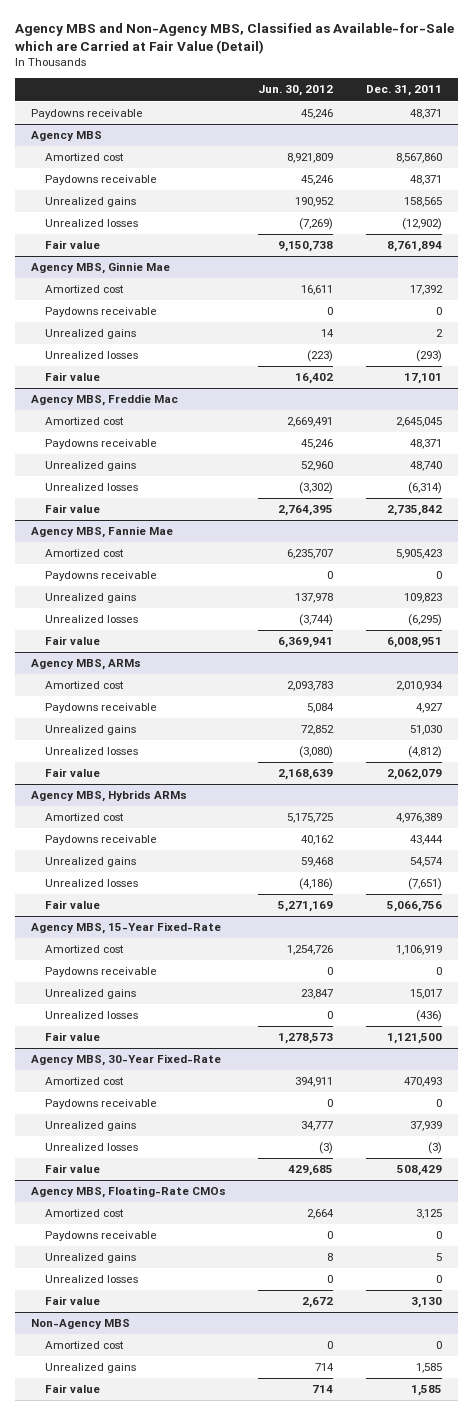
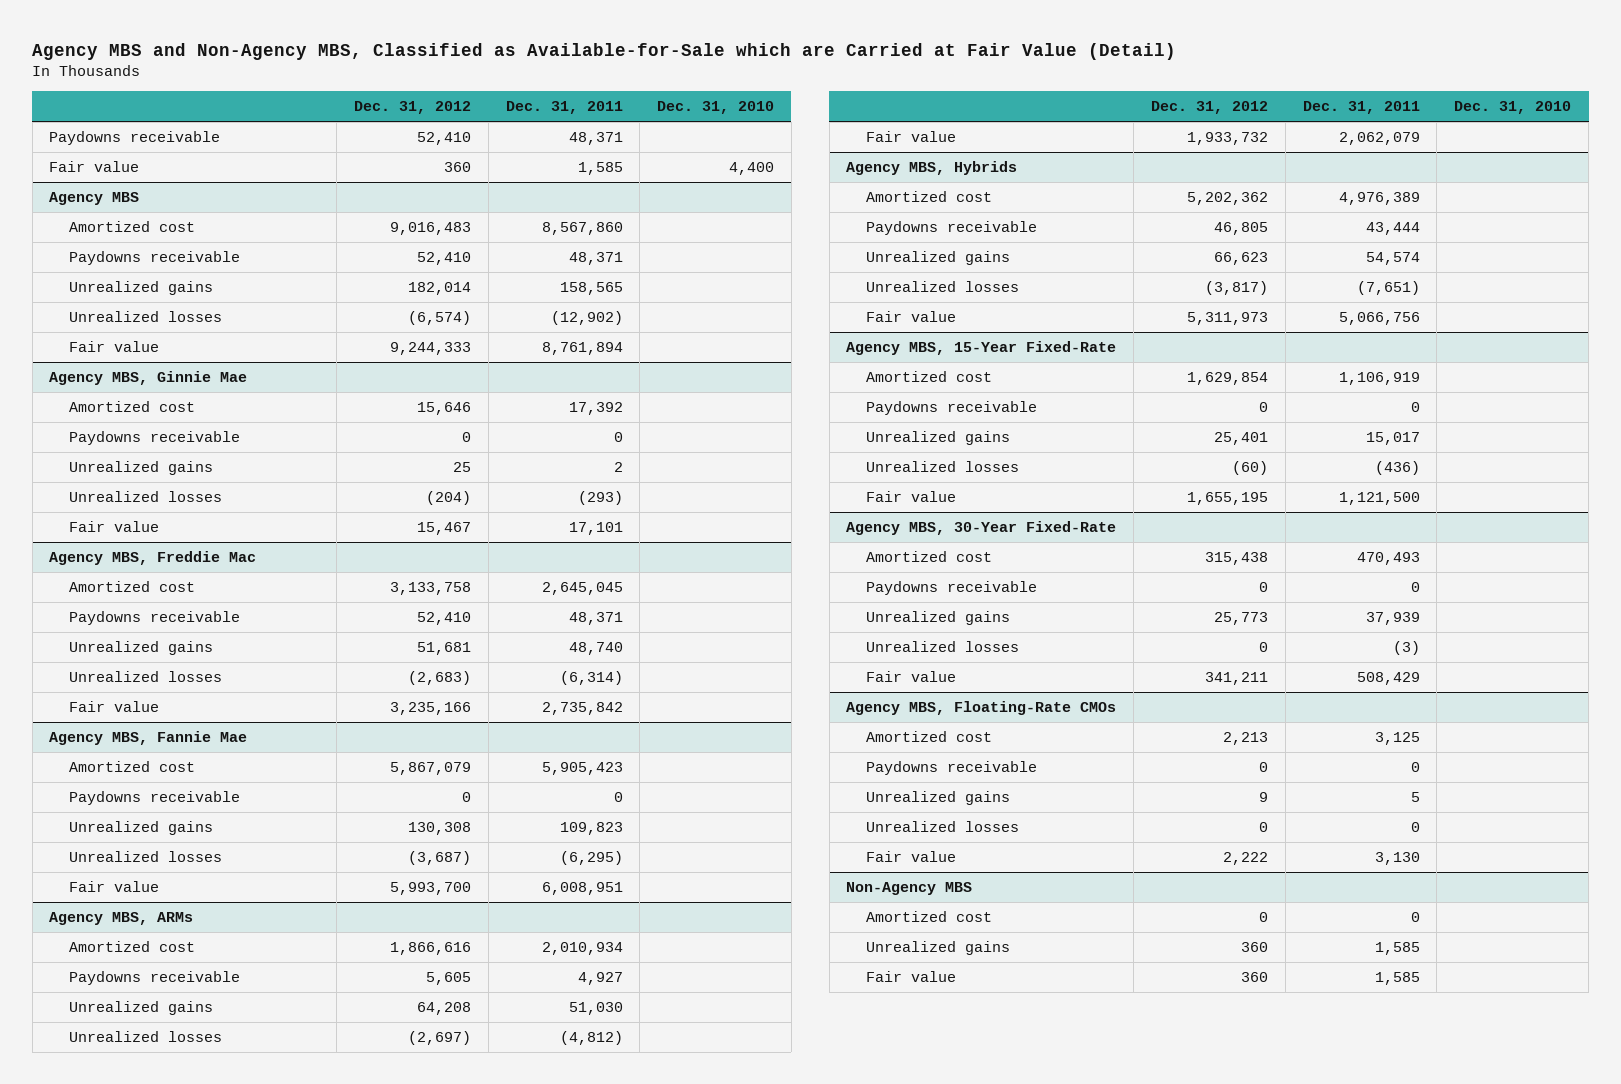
- | Jun. 30, 2012 | Dec. 31, 2011
+ | Dec. 31, 2012 | Dec. 31, 2011 | Dec. 31, 2010
+ Fair value | 360 | 1,585 | 4,400
- Agency MBS, Hybrids ARMs
+ Agency MBS, Hybrids

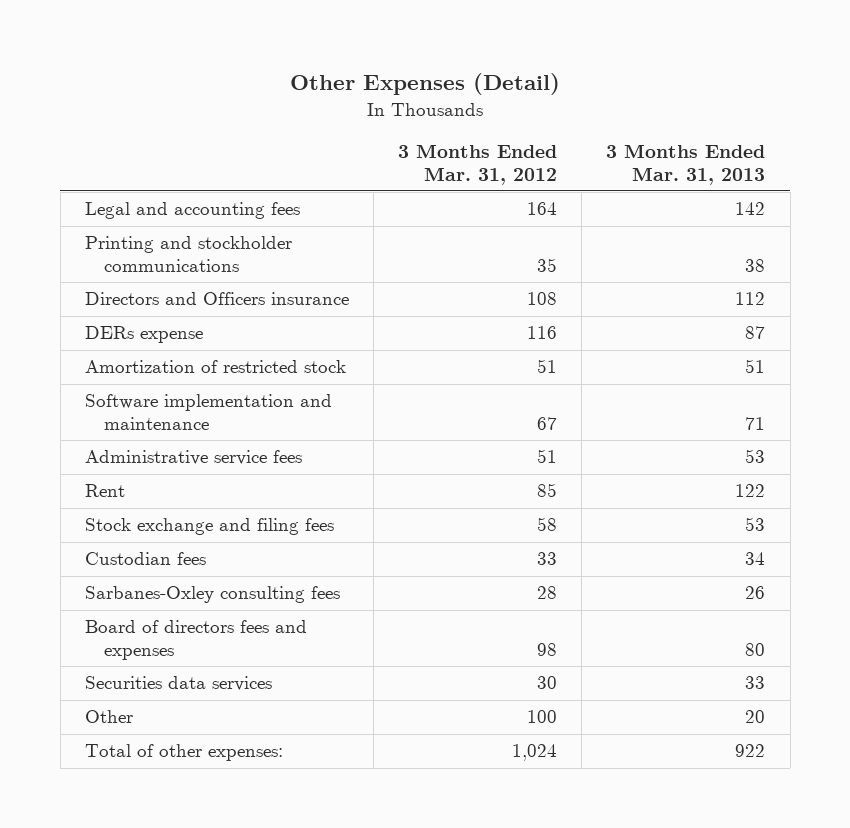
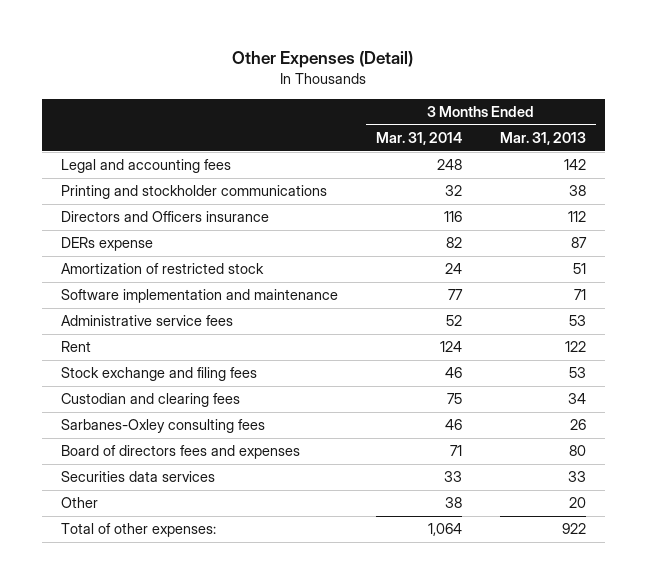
- | 3 Months Ended Mar. 31, 2012 | 3 Months Ended Mar. 31, 2013
+ | 3 Months Ended Mar. 31, 2014 | 3 Months Ended Mar. 31, 2013
- Custodian fees | 33 | 34
+ Custodian and clearing fees | 75 | 34

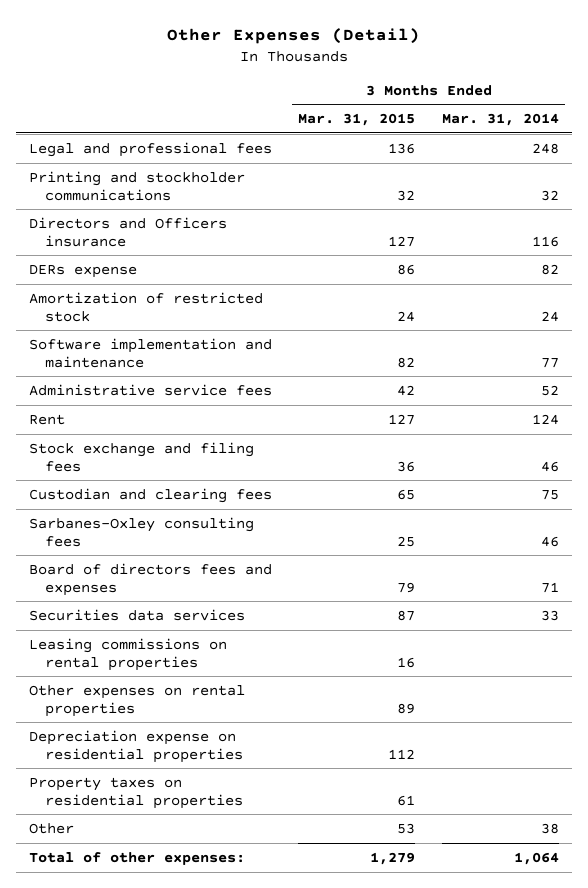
- | 3 Months Ended Mar. 31, 2014 | 3 Months Ended Mar. 31, 2013
+ | 3 Months Ended Mar. 31, 2015 | 3 Months Ended Mar. 31, 2014
- Legal and accounting fees | 248 | 142
+ Legal and professional fees | 136 | 248
+ Leasing commissions on rental properties | 16 |
+ Other expenses on rental properties | 89 |
+ Depreciation expense on residential properties | 112 |
+ Property taxes on residential properties | 61 |

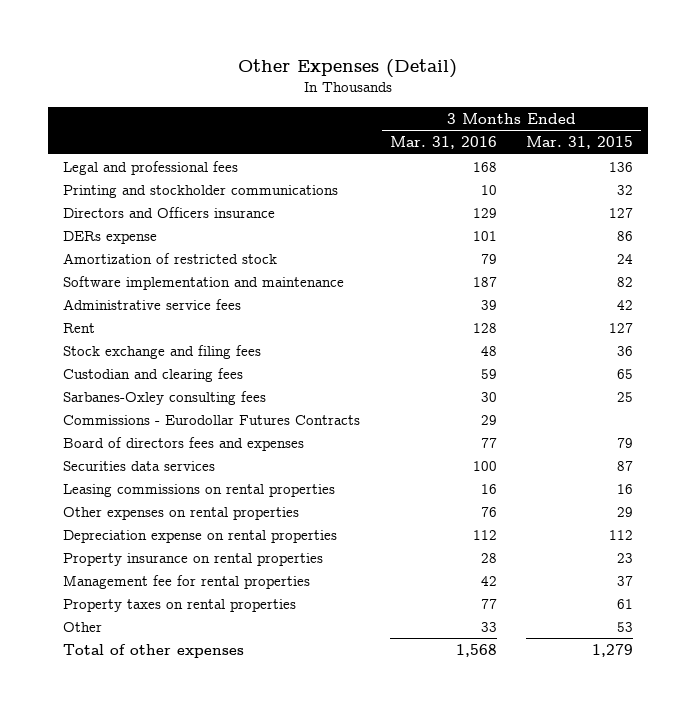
- | 3 Months Ended Mar. 31, 2015 | 3 Months Ended Mar. 31, 2014
+ | 3 Months Ended Mar. 31, 2016 | 3 Months Ended Mar. 31, 2015
+ Commissions - Eurodollar Futures Contracts | 29 |
- Other expenses on rental properties | 89 |
- Depreciation expense on residential properties | 112 |
- Property taxes on residential properties | 61 |
+ Other expenses on rental properties | 76 | 29
+ Depreciation expense on rental properties | 112 | 112
+ Property insurance on rental properties | 28 | 23
+ Management fee for rental properties | 42 | 37
+ Property taxes on rental properties | 77 | 61
- Total of other expenses: | 1,279 | 1,064
+ Total of other expenses | 1,568 | 1,279

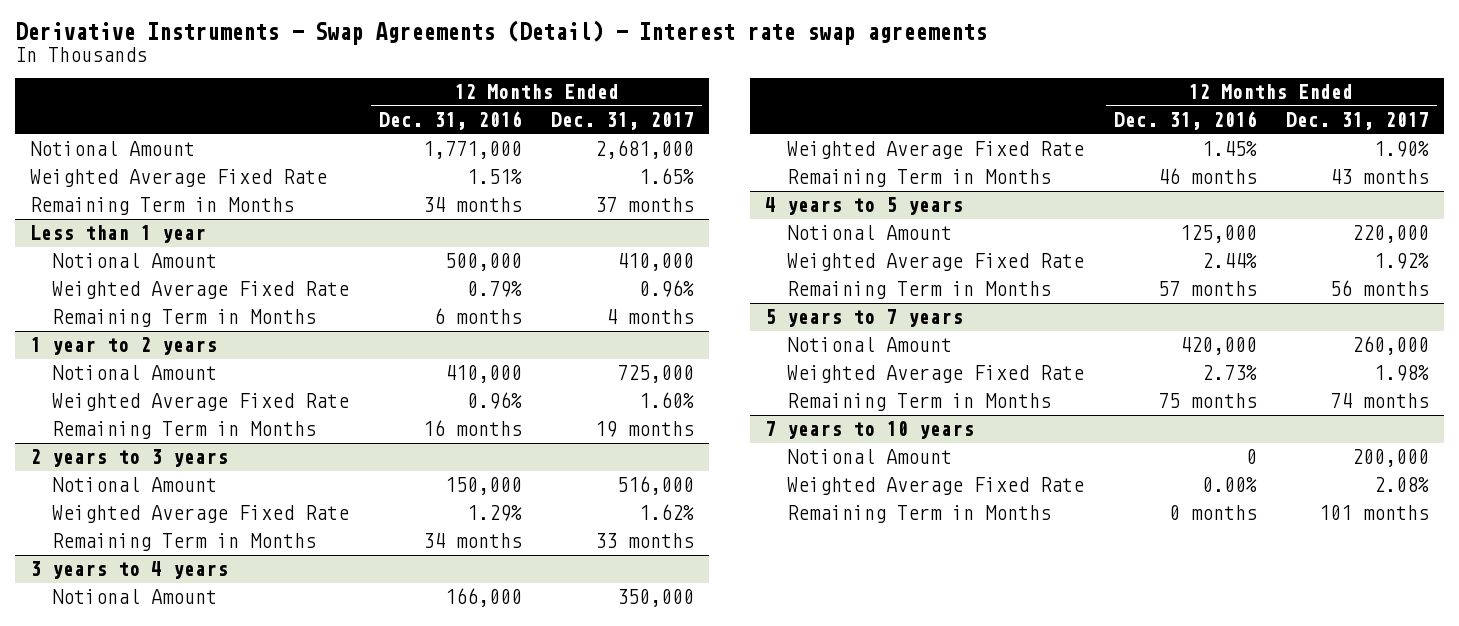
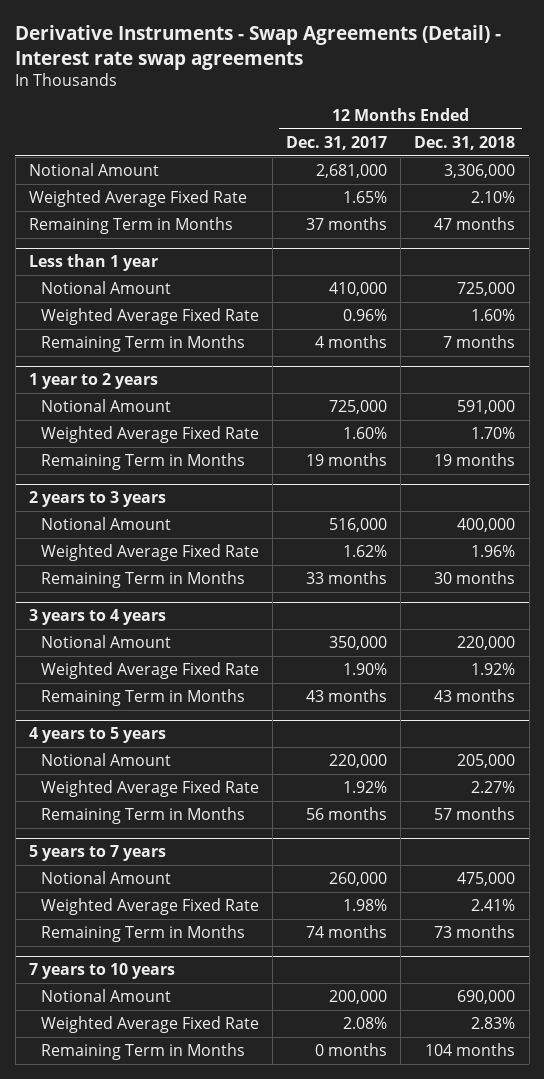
- | 12 Months Ended Dec. 31, 2016 | 12 Months Ended Dec. 31, 2017
+ | 12 Months Ended Dec. 31, 2017 | 12 Months Ended Dec. 31, 2018
@ 7 years to 10 years
- Remaining Term in Months | 0 months | 101 months
+ Remaining Term in Months | 0 months | 104 months

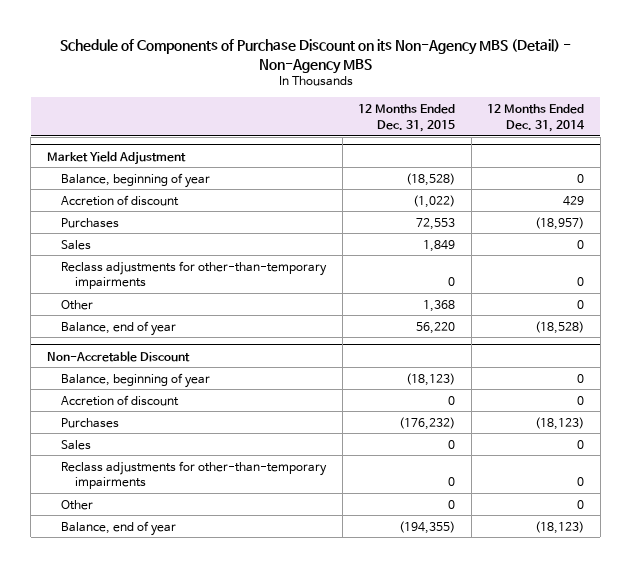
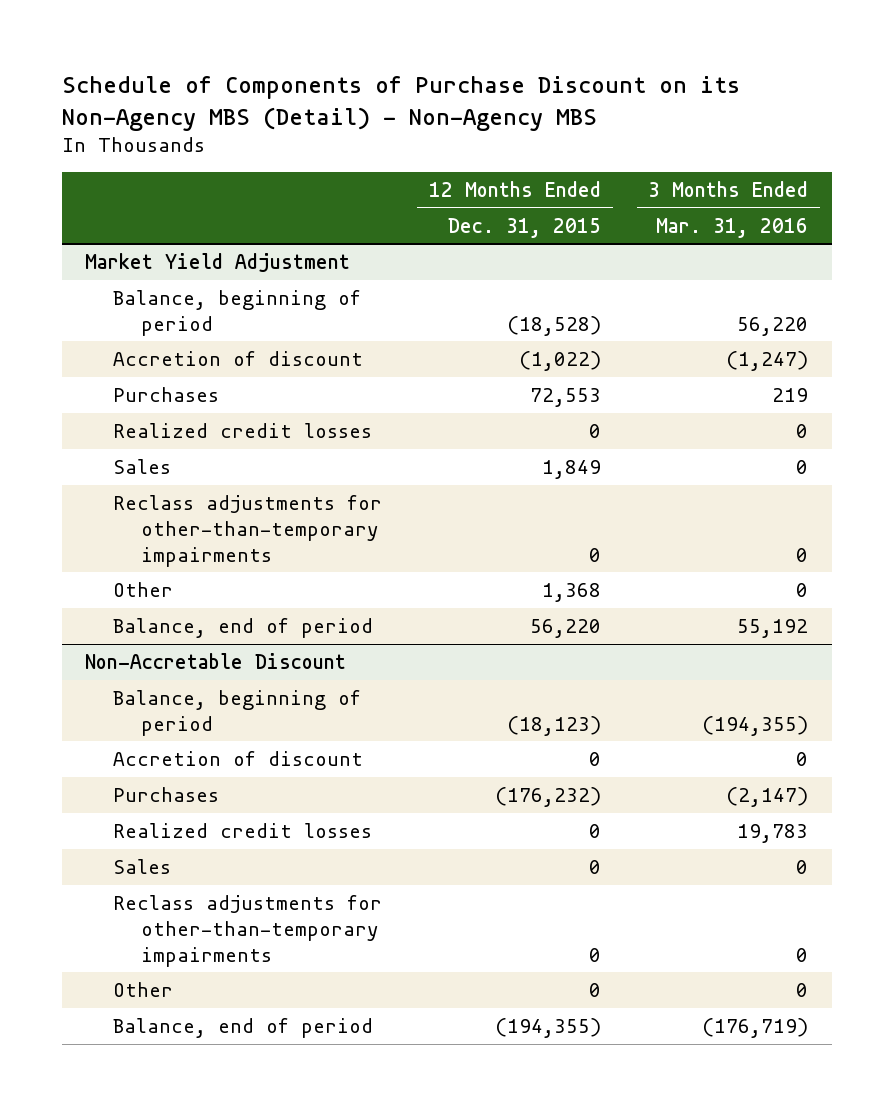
- | 12 Months Ended Dec. 31, 2015 | 12 Months Ended Dec. 31, 2014
+ | 12 Months Ended Dec. 31, 2015 | 3 Months Ended Mar. 31, 2016
@ Market Yield Adjustment
- Balance, beginning of year | (18,528) | 0
+ Balance, beginning of period | (18,528) | 56,220
+ Realized credit losses | 0 | 0
- Balance, end of year | 56,220 | (18,528)
+ Balance, end of period | 56,220 | 55,192
@ Non-Accretable Discount
- Balance, beginning of year | (18,123) | 0
+ Balance, beginning of period | (18,123) | (194,355)
+ Realized credit losses | 0 | 19,783
- Balance, end of year | (194,355) | (18,123)
+ Balance, end of period | (194,355) | (176,719)

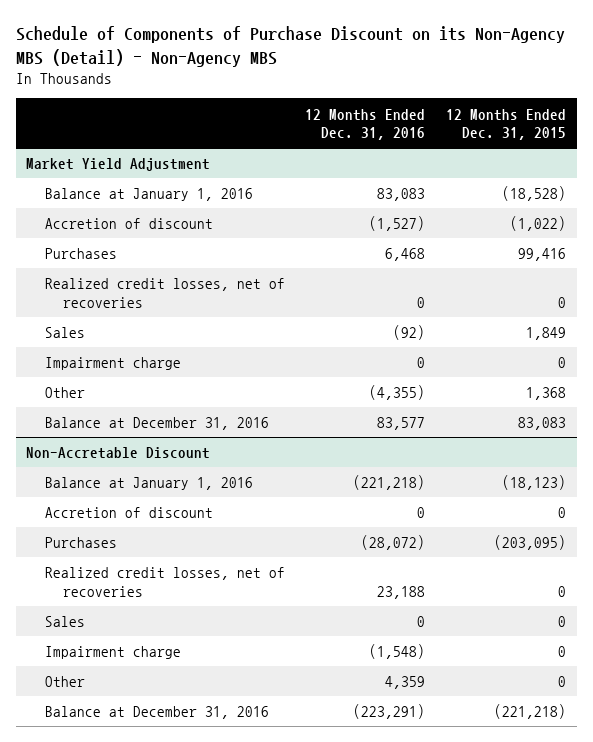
- | 12 Months Ended Dec. 31, 2015 | 3 Months Ended Mar. 31, 2016
+ | 12 Months Ended Dec. 31, 2016 | 12 Months Ended Dec. 31, 2015
@ Market Yield Adjustment
- Balance, beginning of period | (18,528) | 56,220
+ Balance at January 1, 2016 | 83,083 | (18,528)
- Purchases | 72,553 | 219
- Realized credit losses | 0 | 0
+ Purchases | 6,468 | 99,416
+ Realized credit losses, net of recoveries | 0 | 0
- Reclass adjustments for other-than-temporary impairments | 0 | 0
+ Impairment charge | 0 | 0
- Balance, end of period | 56,220 | 55,192
+ Balance at December 31, 2016 | 83,577 | 83,083
@ Non-Accretable Discount
- Balance, beginning of period | (18,123) | (194,355)
+ Balance at January 1, 2016 | (221,218) | (18,123)
- Purchases | (176,232) | (2,147)
- Realized credit losses | 0 | 19,783
+ Purchases | (28,072) | (203,095)
+ Realized credit losses, net of recoveries | 23,188 | 0
- Reclass adjustments for other-than-temporary impairments | 0 | 0
+ Impairment charge | (1,548) | 0
- Balance, end of period | (194,355) | (176,719)
+ Balance at December 31, 2016 | (223,291) | (221,218)

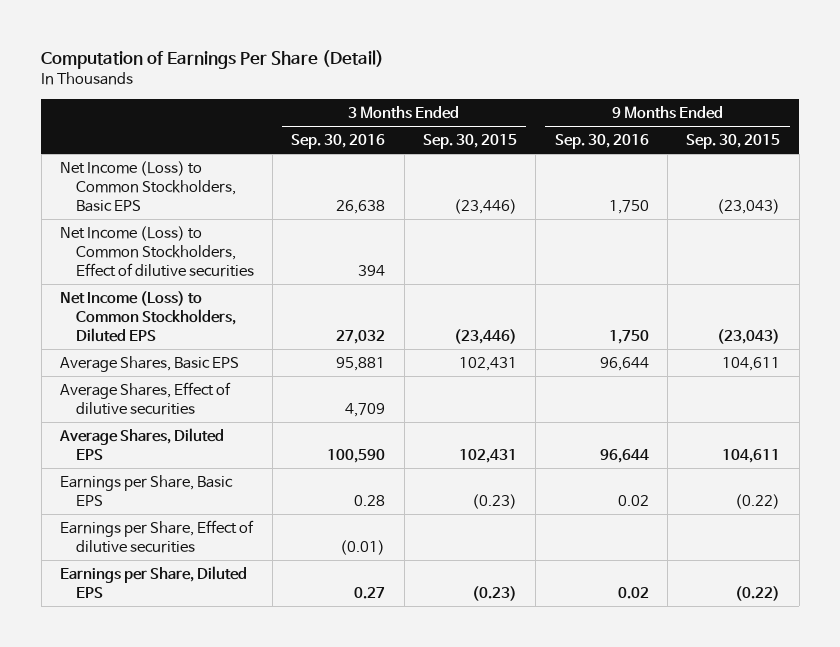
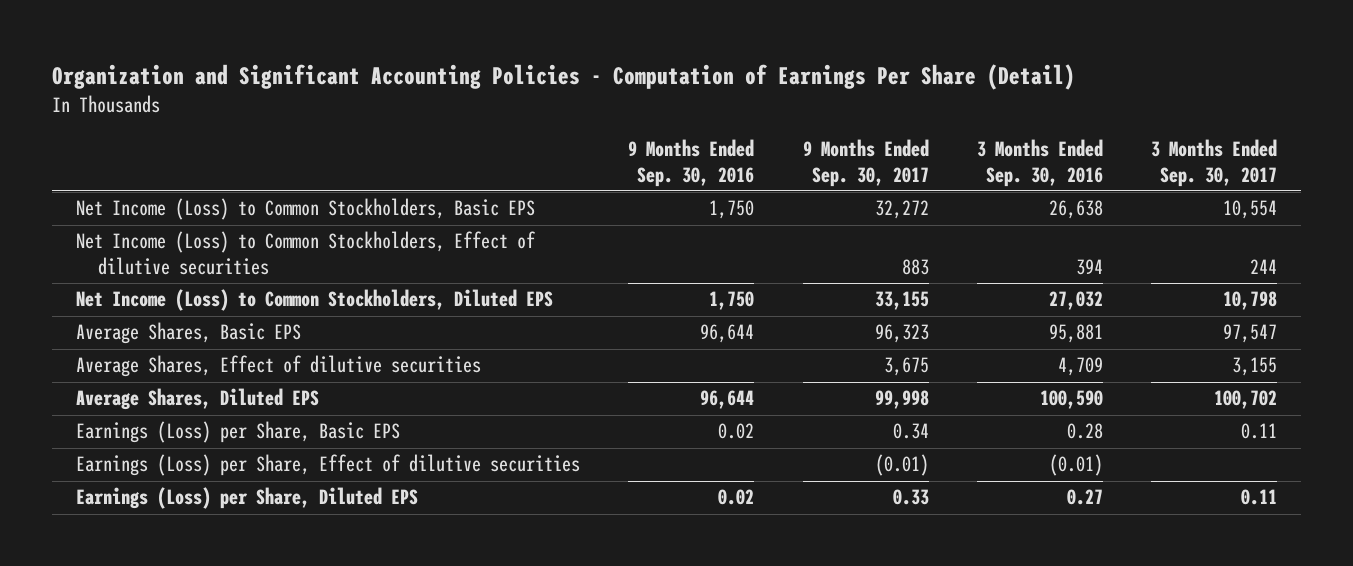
- Computation of Earnings Per Share (Detail)
+ Organization and Significant Accounting Policies - Computation of Earnings Per Share (Detail)
- | 3 Months Ended Sep. 30, 2016 | 3 Months Ended Sep. 30, 2015 | 9 Months Ended Sep. 30, 2016 | 9 Months Ended Sep. 30, 2015
+ | 9 Months Ended Sep. 30, 2016 | 9 Months Ended Sep. 30, 2017 | 3 Months Ended Sep. 30, 2016 | 3 Months Ended Sep. 30, 2017
- Earnings per Share, Basic EPS | 0.28 | (0.23) | 0.02 | (0.22)
- Earnings per Share, Effect of dilutive securities | (0.01) | | |
- Earnings per Share, Diluted EPS | 0.27 | (0.23) | 0.02 | (0.22)
+ Earnings (Loss) per Share, Basic EPS | 0.02 | 0.34 | 0.28 | 0.11
+ Earnings (Loss) per Share, Effect of dilutive securities | | (0.01) | (0.01) |
+ Earnings (Loss) per Share, Diluted EPS | 0.02 | 0.33 | 0.27 | 0.11

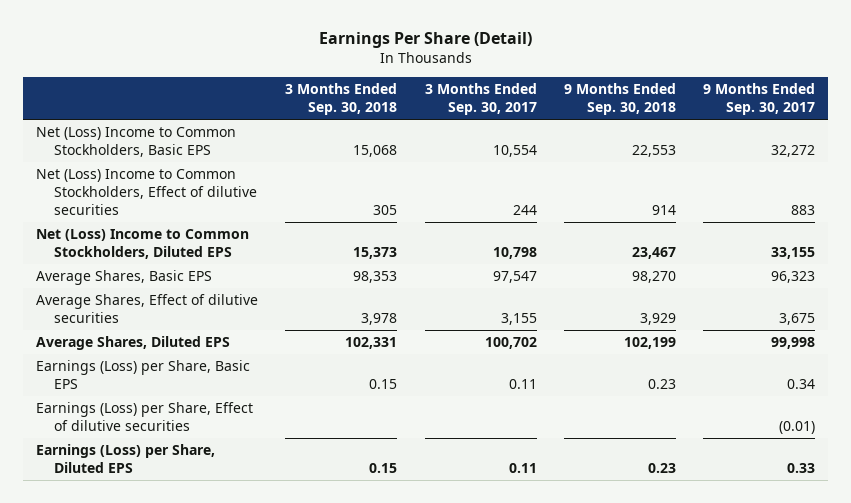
- Organization and Significant Accounting Policies - Computation of Earnings Per Share (Detail)
+ Earnings Per Share (Detail)
- | 9 Months Ended Sep. 30, 2016 | 9 Months Ended Sep. 30, 2017 | 3 Months Ended Sep. 30, 2016 | 3 Months Ended Sep. 30, 2017
+ | 3 Months Ended Sep. 30, 2018 | 3 Months Ended Sep. 30, 2017 | 9 Months Ended Sep. 30, 2018 | 9 Months Ended Sep. 30, 2017
- Net Income (Loss) to Common Stockholders, Basic EPS | 1,750 | 32,272 | 26,638 | 10,554
- Net Income (Loss) to Common Stockholders, Effect of dilutive securities | | 883 | 394 | 244
- Net Income (Loss) to Common Stockholders, Diluted EPS | 1,750 | 33,155 | 27,032 | 10,798
+ Net (Loss) Income to Common Stockholders, Basic EPS | 15,068 | 10,554 | 22,553 | 32,272
+ Net (Loss) Income to Common Stockholders, Effect of dilutive securities | 305 | 244 | 914 | 883
+ Net (Loss) Income to Common Stockholders, Diluted EPS | 15,373 | 10,798 | 23,467 | 33,155

